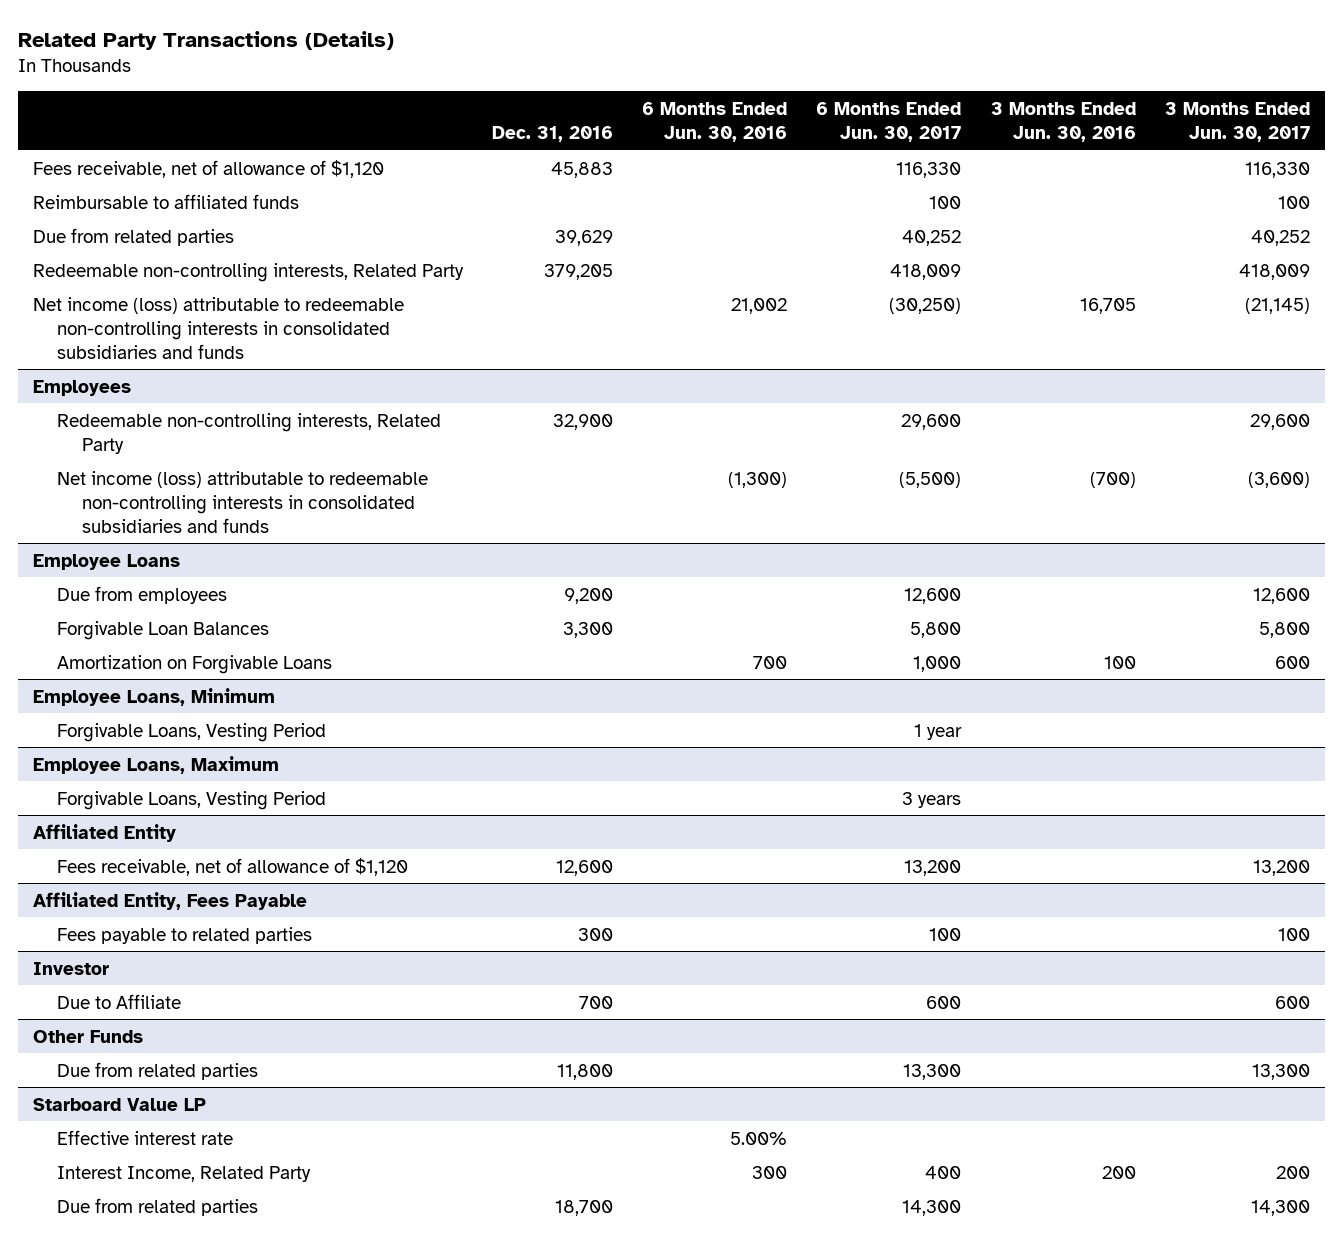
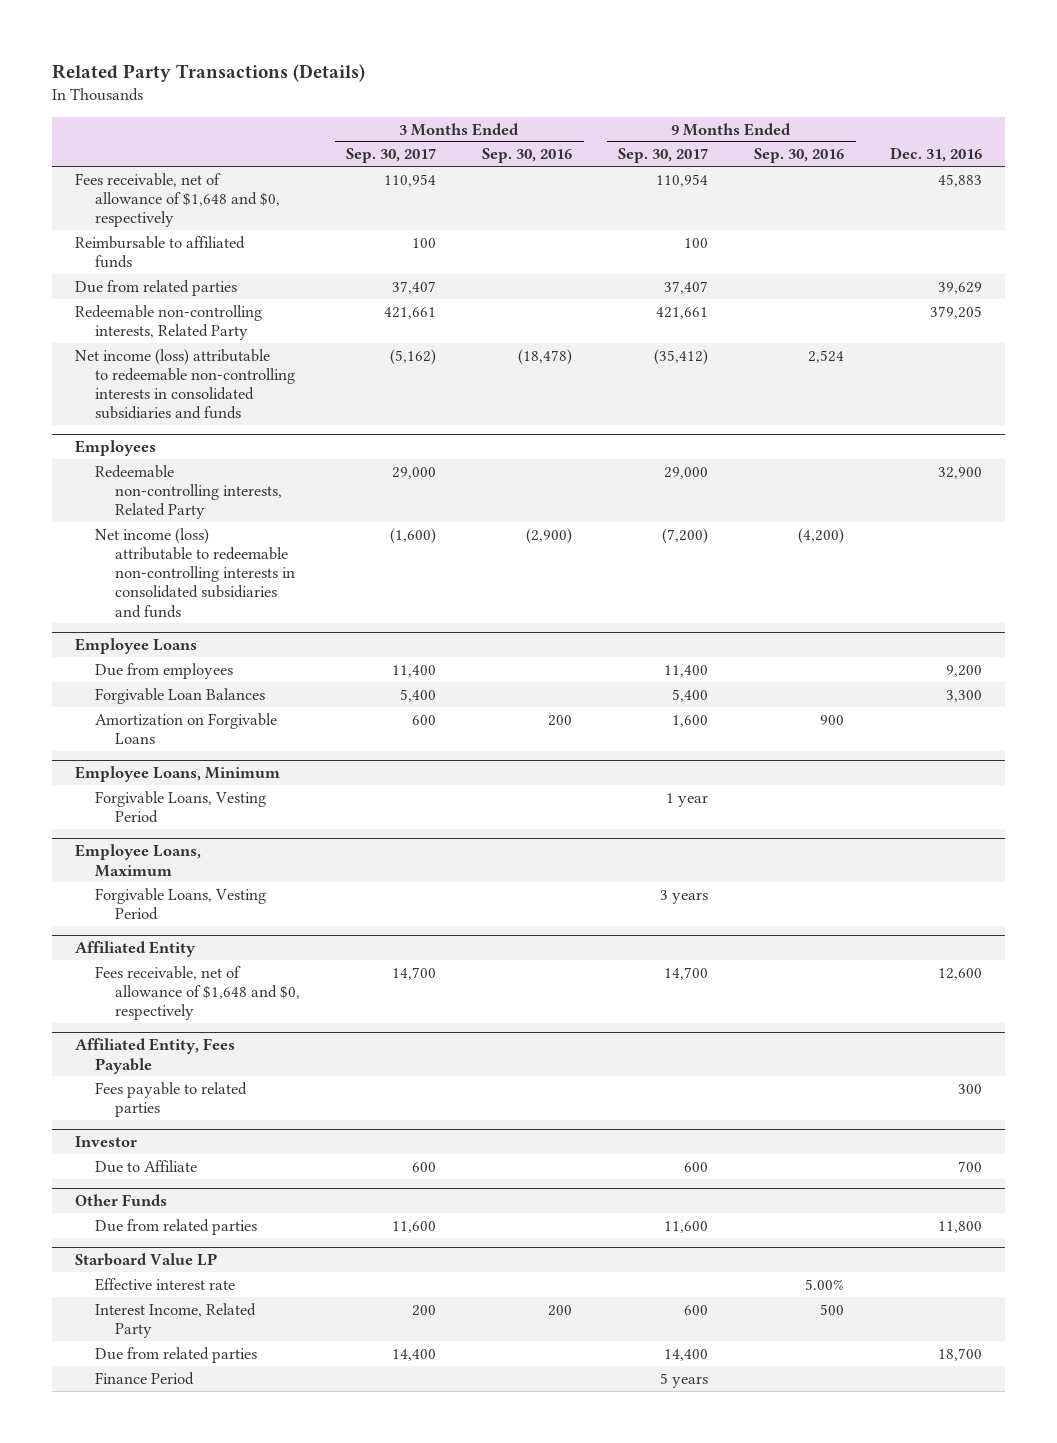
- | Dec. 31, 2016 | 6 Months Ended Jun. 30, 2016 | 6 Months Ended Jun. 30, 2017 | 3 Months Ended Jun. 30, 2016 | 3 Months Ended Jun. 30, 2017
+ | 3 Months Ended Sep. 30, 2017 | 3 Months Ended Sep. 30, 2016 | 9 Months Ended Sep. 30, 2017 | 9 Months Ended Sep. 30, 2016 | Dec. 31, 2016
- Fees receivable, net of allowance of $1,120 | 45,883 | | 116,330 | | 116,330
+ Fees receivable, net of allowance of $1,648 and $0, respectively | 110,954 | | 110,954 | | 45,883
@ Affiliated Entity
- Fees receivable, net of allowance of $1,120 | 12,600 | | 13,200 | | 13,200
+ Fees receivable, net of allowance of $1,648 and $0, respectively | 14,700 | | 14,700 | | 12,600
@ Starboard Value LP
+ Finance Period | | | 5 years | |

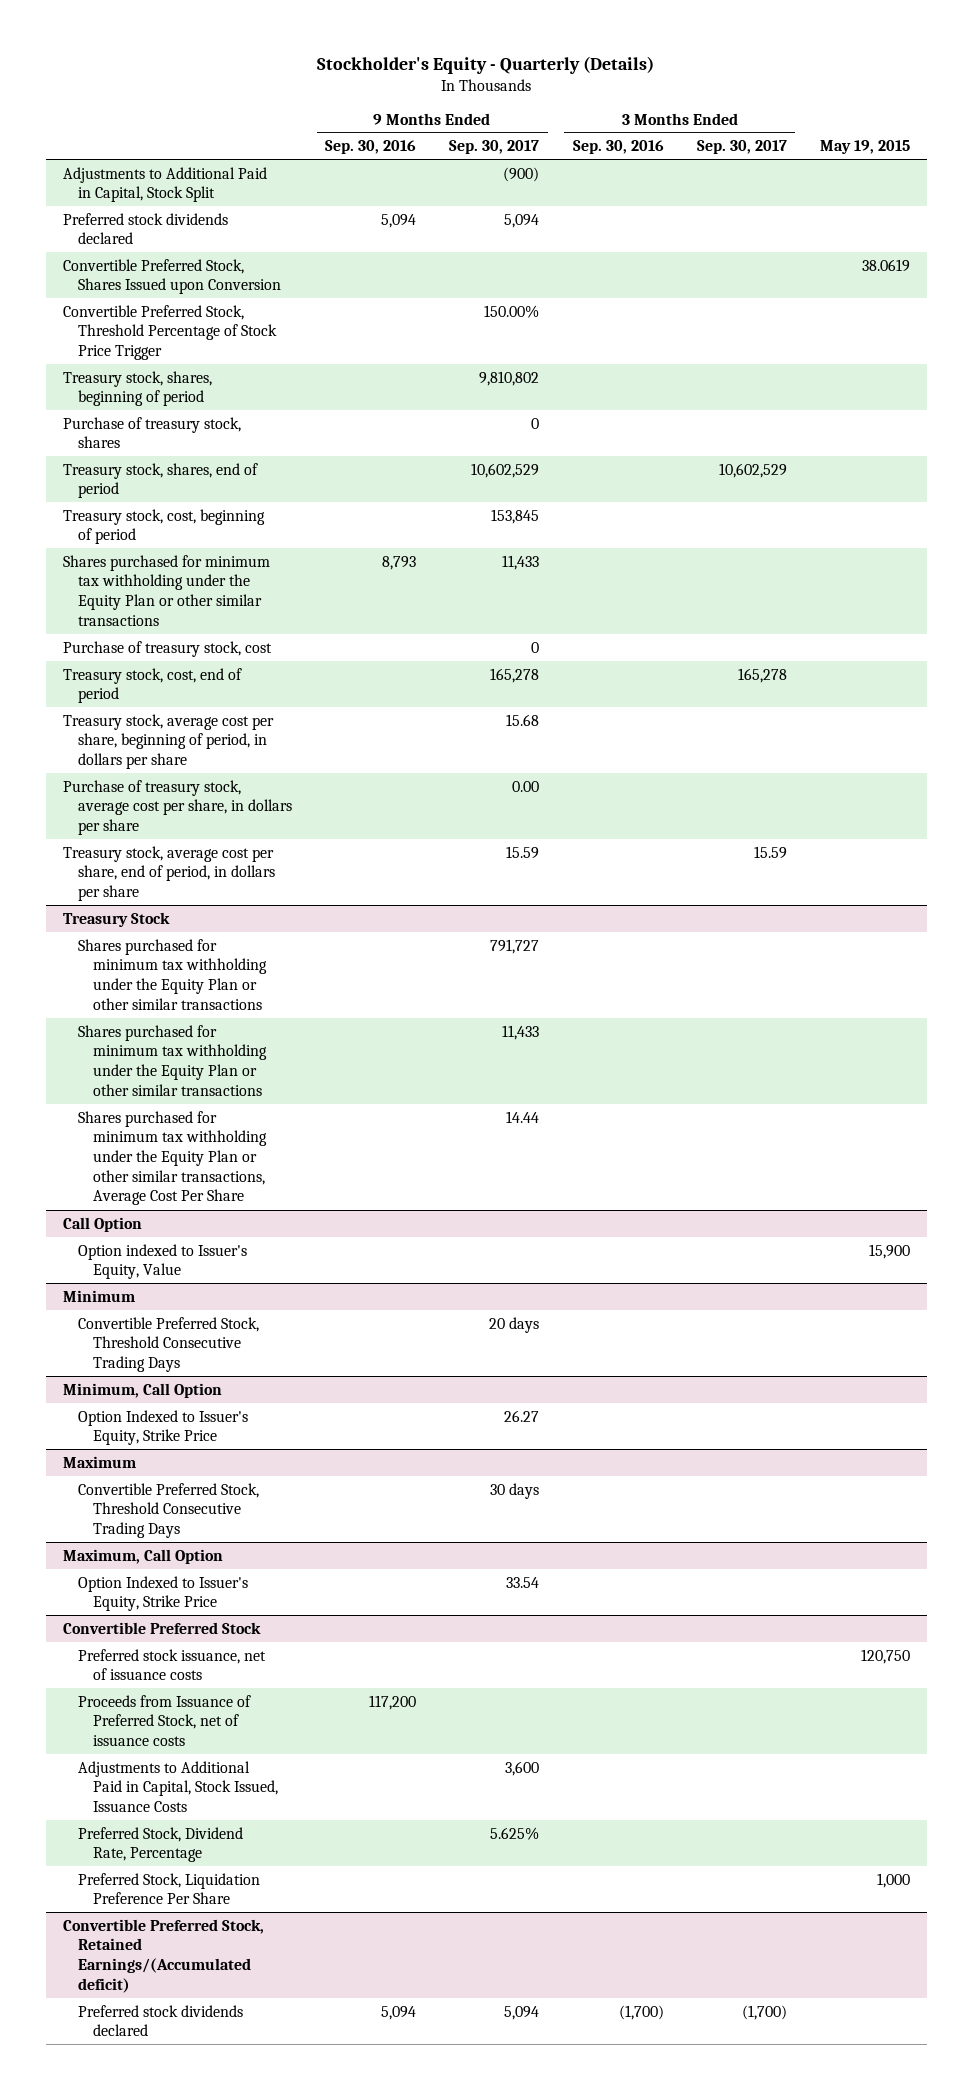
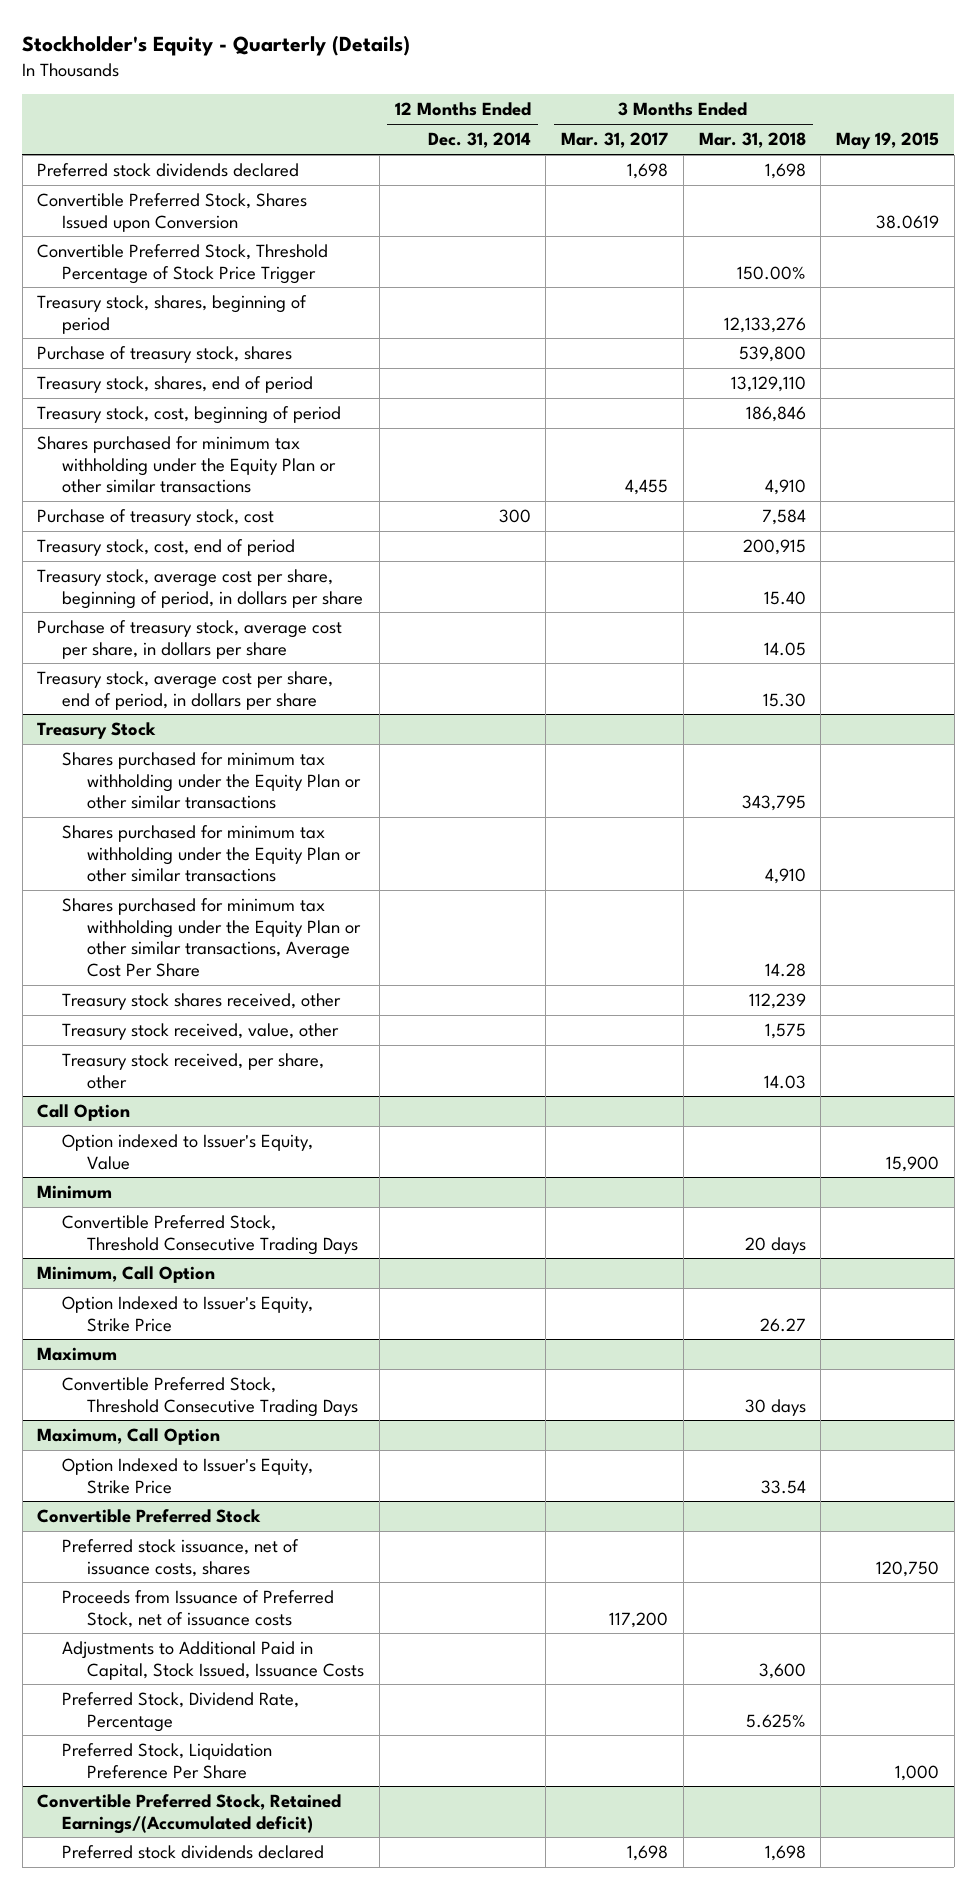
- | 9 Months Ended Sep. 30, 2016 | 9 Months Ended Sep. 30, 2017 | 3 Months Ended Sep. 30, 2016 | 3 Months Ended Sep. 30, 2017 | May 19, 2015
+ | 12 Months Ended Dec. 31, 2014 | 3 Months Ended Mar. 31, 2017 | 3 Months Ended Mar. 31, 2018 | May 19, 2015
- Adjustments to Additional Paid in Capital, Stock Split | | (900) | | |
@ Treasury Stock
+ Treasury stock shares received, other | | | 112,239 |
+ Treasury stock received, value, other | | | 1,575 |
+ Treasury stock received, per share, other | | | 14.03 |
@ Convertible Preferred Stock
- Preferred stock issuance, net of issuance costs | | | | | 120,750
+ Preferred stock issuance, net of issuance costs, shares | | | | 120,750

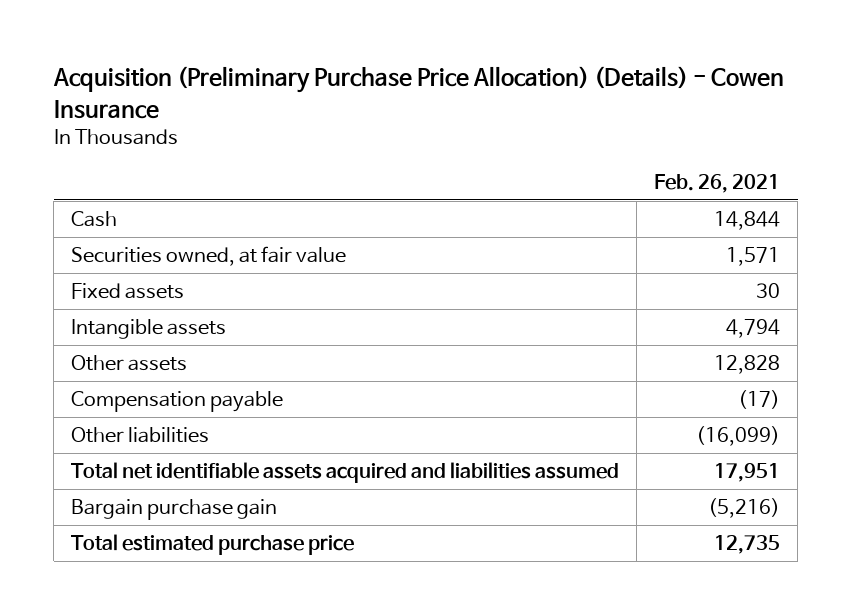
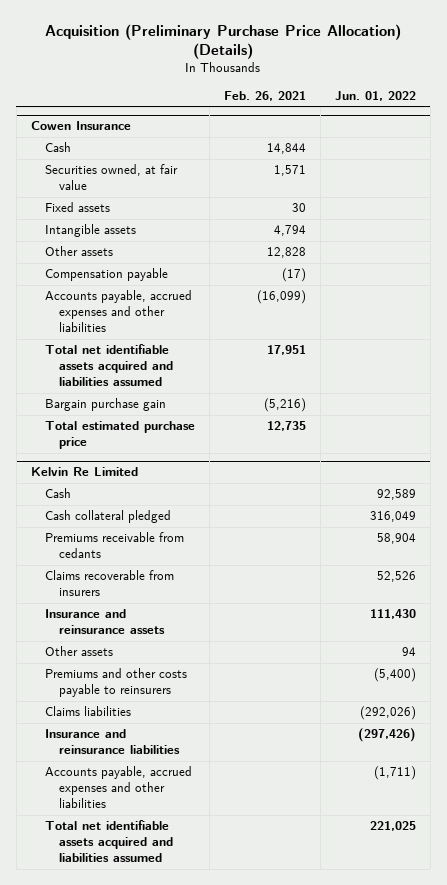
- Acquisition (Preliminary Purchase Price Allocation) (Details) - Cowen Insurance
+ Acquisition (Preliminary Purchase Price Allocation) (Details)
- | Feb. 26, 2021
+ | Feb. 26, 2021 | Jun. 01, 2022
+ Cowen Insurance
- Other liabilities | (16,099)
+ Accounts payable, accrued expenses and other liabilities | (16,099) |
+ Kelvin Re Limited
+ Cash | | 92,589
+ Cash collateral pledged | | 316,049
+ Premiums receivable from cedants | | 58,904
+ Claims recoverable from insurers | | 52,526
+ Insurance and reinsurance assets | | 111,430
+ Other assets | | 94
+ Premiums and other costs payable to reinsurers | | (5,400)
+ Claims liabilities | | (292,026)
+ Insurance and reinsurance liabilities | | (297,426)
+ Accounts payable, accrued expenses and other liabilities | | (1,711)
+ Total net identifiable assets acquired and liabilities assumed | | 221,025

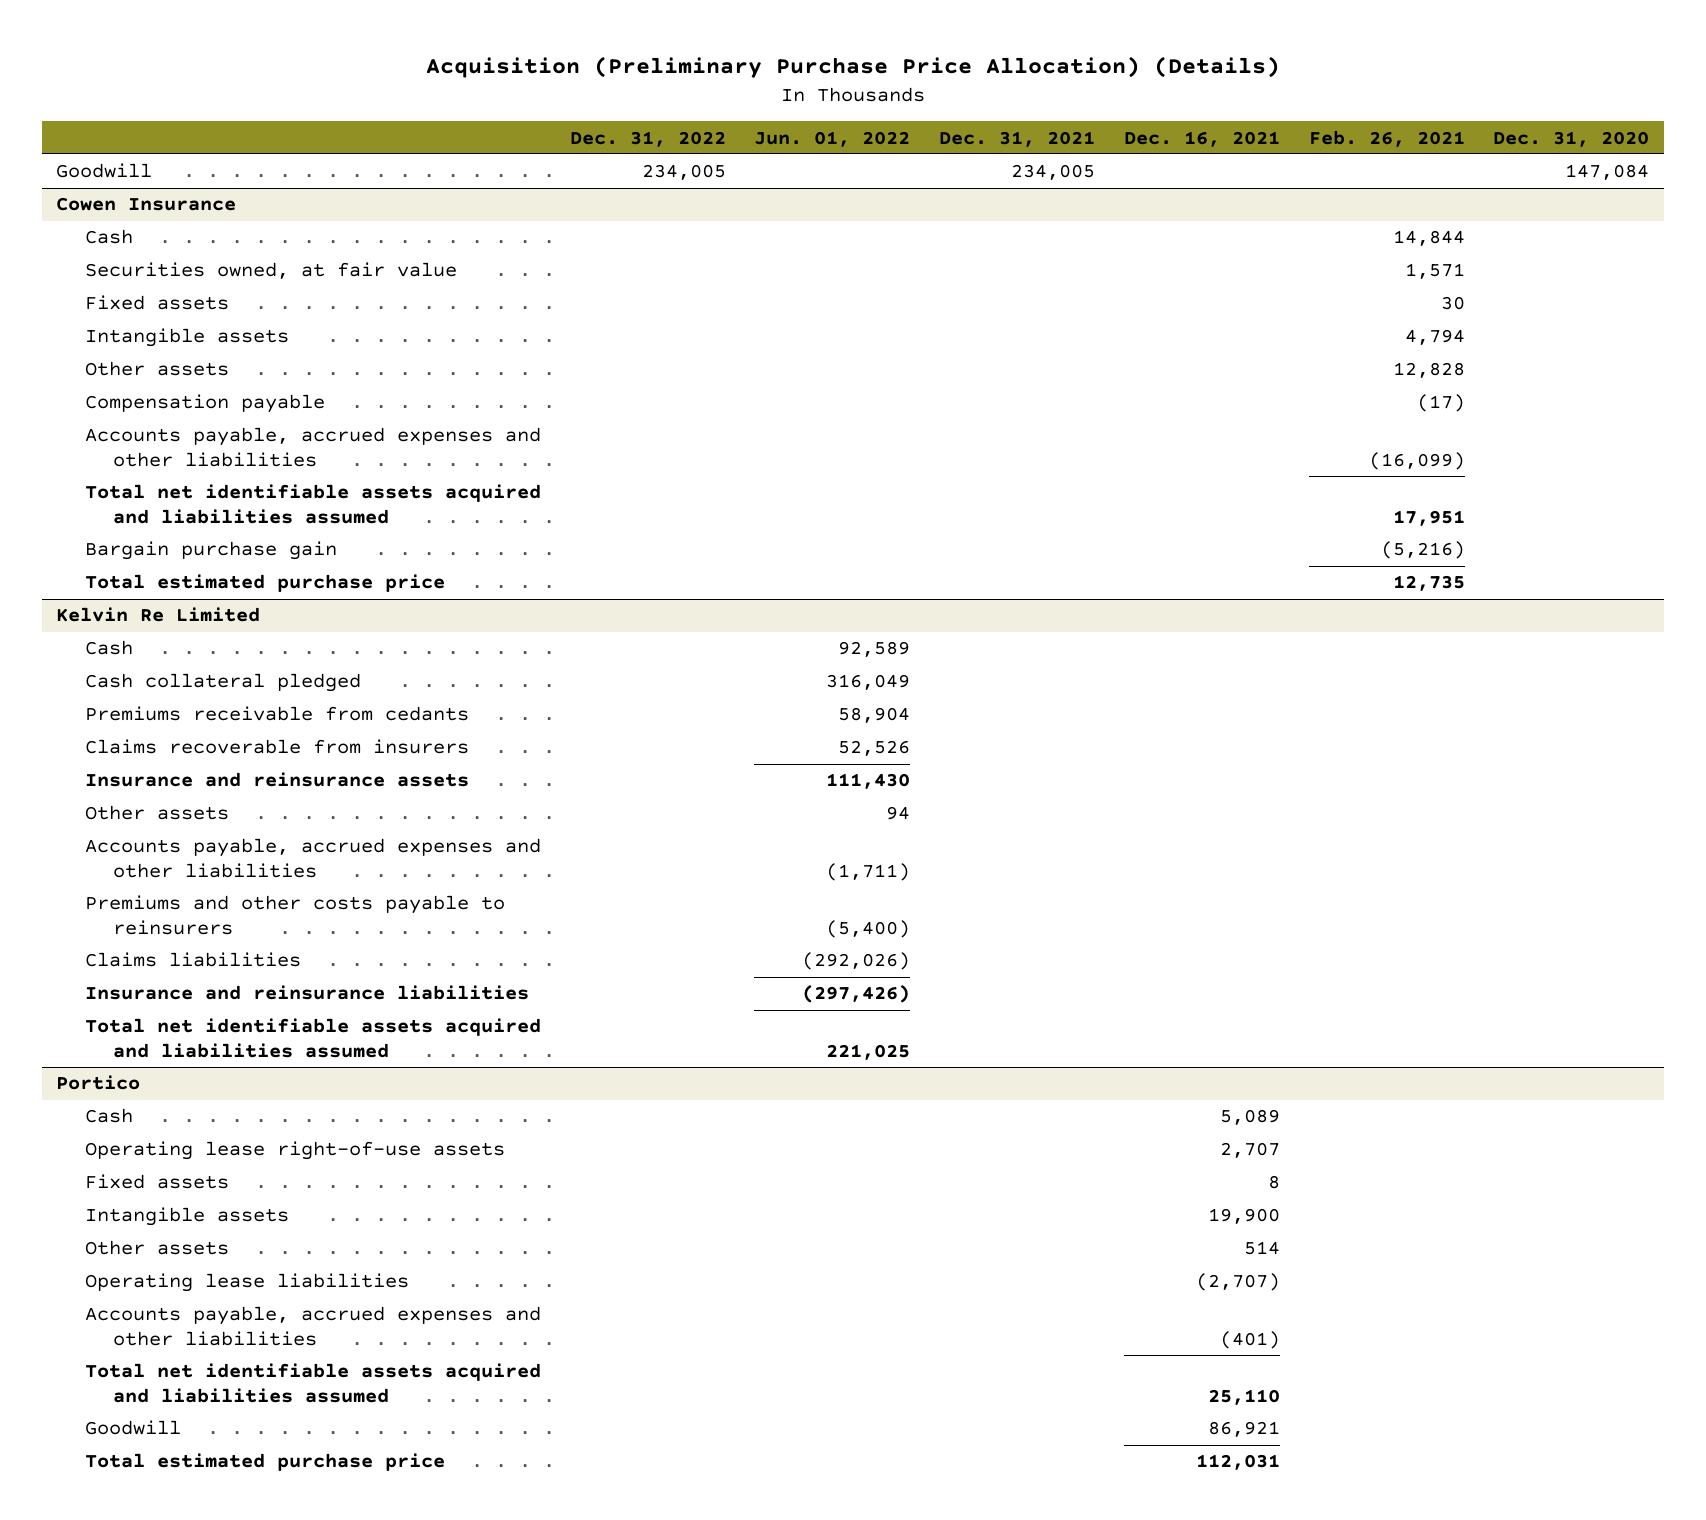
- | Feb. 26, 2021 | Jun. 01, 2022
+ | Dec. 31, 2022 | Jun. 01, 2022 | Dec. 31, 2021 | Dec. 16, 2021 | Feb. 26, 2021 | Dec. 31, 2020
+ Goodwill | 234,005 | | 234,005 | | | 147,084
@ Kelvin Re Limited
moved up: Accounts payable, accrued expenses and other liabilities | | (1,711) | | | |
+ Portico
+ Cash | | | | 5,089 | |
+ Operating lease right-of-use assets | | | | 2,707 | |
+ Fixed assets | | | | 8 | |
+ Intangible assets | | | | 19,900 | |
+ Other assets | | | | 514 | |
+ Operating lease liabilities | | | | (2,707) | |
+ Accounts payable, accrued expenses and other liabilities | | | | (401) | |
+ Total net identifiable assets acquired and liabilities assumed | | | | 25,110 | |
+ Goodwill | | | | 86,921 | |
+ Total estimated purchase price | | | | 112,031 | |

